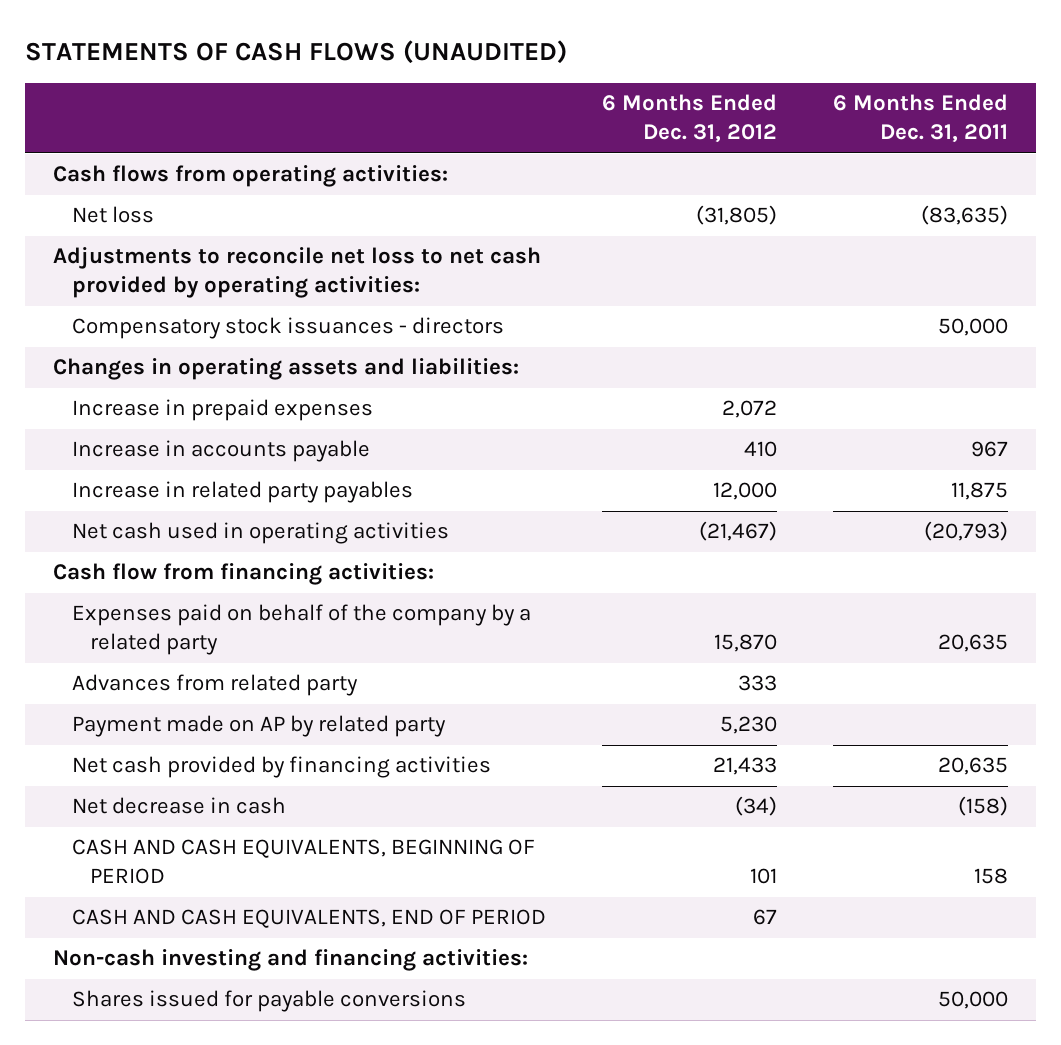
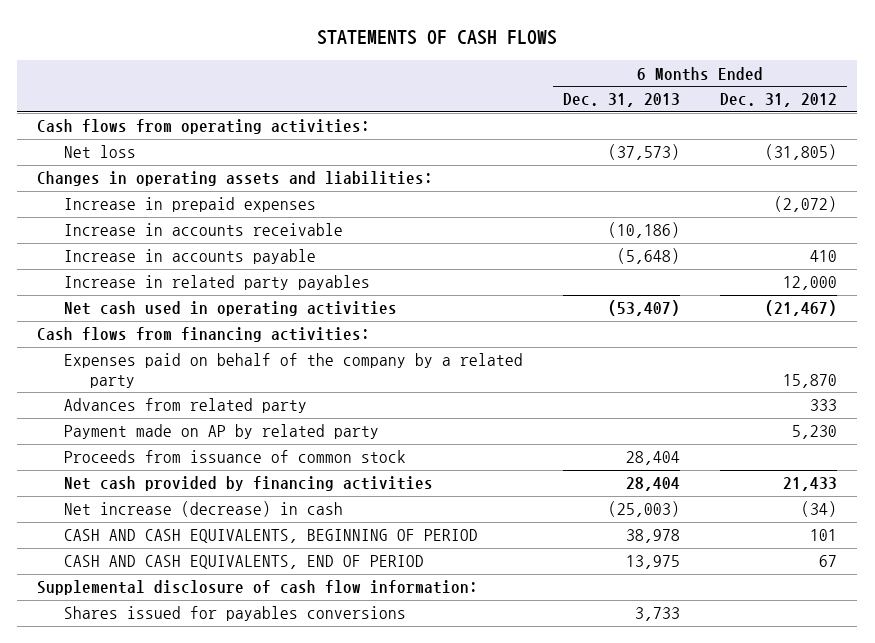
- STATEMENTS OF CASH FLOWS (UNAUDITED)
+ STATEMENTS OF CASH FLOWS
- | 6 Months Ended Dec. 31, 2012 | 6 Months Ended Dec. 31, 2011
+ | 6 Months Ended Dec. 31, 2013 | 6 Months Ended Dec. 31, 2012
- Adjustments to reconcile net loss to net cash provided by operating activities:
- Compensatory stock issuances - directors | | 50,000
- Increase in prepaid expenses | 2,072 |
+ Increase in prepaid expenses | | (2,072)
+ Increase in accounts receivable | (10,186) |
- Cash flow from financing activities:
+ Cash flows from financing activities:
+ Proceeds from issuance of common stock | 28,404 |
- Net decrease in cash | (34) | (158)
+ Net increase (decrease) in cash | (25,003) | (34)
- Non-cash investing and financing activities:
- Shares issued for payable conversions | | 50,000
+ Supplemental disclosure of cash flow information:
+ Shares issued for payables conversions | 3,733 |

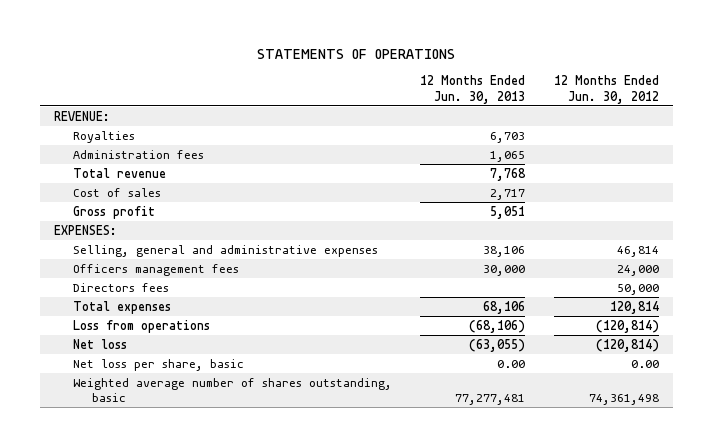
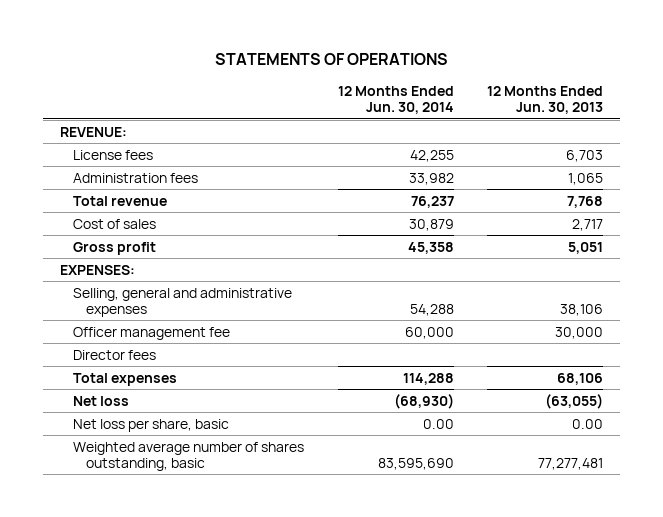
- | 12 Months Ended Jun. 30, 2013 | 12 Months Ended Jun. 30, 2012
+ | 12 Months Ended Jun. 30, 2014 | 12 Months Ended Jun. 30, 2013
- Royalties | 6,703 |
+ License fees | 42,255 | 6,703
- Officers management fees | 30,000 | 24,000
- Directors fees | | 50,000
+ Officer management fee | 60,000 | 30,000
+ Director fees
- Loss from operations | (68,106) | (120,814)

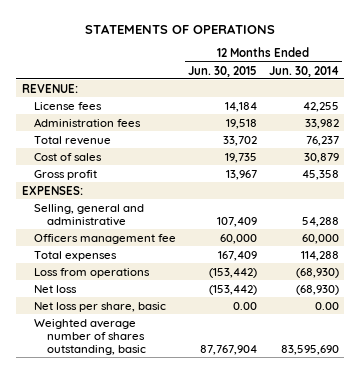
- | 12 Months Ended Jun. 30, 2014 | 12 Months Ended Jun. 30, 2013
+ | 12 Months Ended Jun. 30, 2015 | 12 Months Ended Jun. 30, 2014
- Selling, general and administrative expenses | 54,288 | 38,106
- Officer management fee | 60,000 | 30,000
- Director fees
+ Selling, general and administrative | 107,409 | 54,288
+ Officers management fee | 60,000 | 60,000
+ Loss from operations | (153,442) | (68,930)

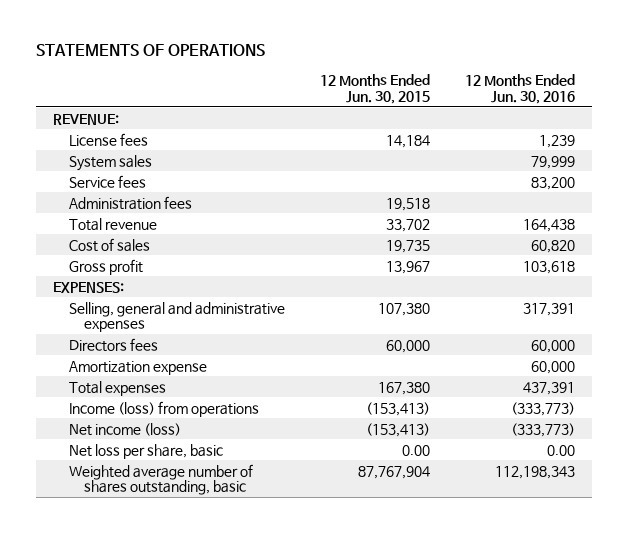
- | 12 Months Ended Jun. 30, 2015 | 12 Months Ended Jun. 30, 2014
+ | 12 Months Ended Jun. 30, 2015 | 12 Months Ended Jun. 30, 2016
+ System sales | | 79,999
+ Service fees | | 83,200
- Selling, general and administrative | 107,409 | 54,288
- Officers management fee | 60,000 | 60,000
- Total expenses | 167,409 | 114,288
- Loss from operations | (153,442) | (68,930)
- Net loss | (153,442) | (68,930)
+ Selling, general and administrative expenses | 107,380 | 317,391
+ Directors fees | 60,000 | 60,000
+ Amortization expense | | 60,000
+ Total expenses | 167,380 | 437,391
+ Income (loss) from operations | (153,413) | (333,773)
+ Net income (loss) | (153,413) | (333,773)

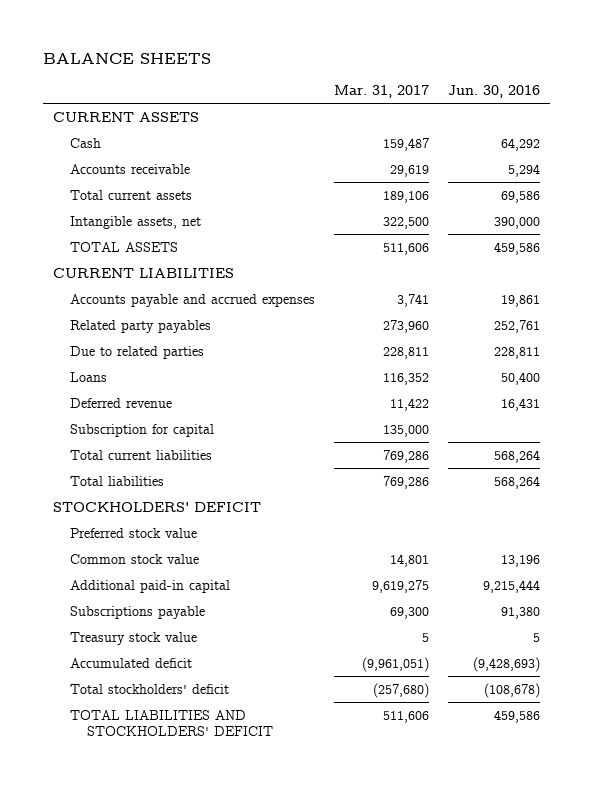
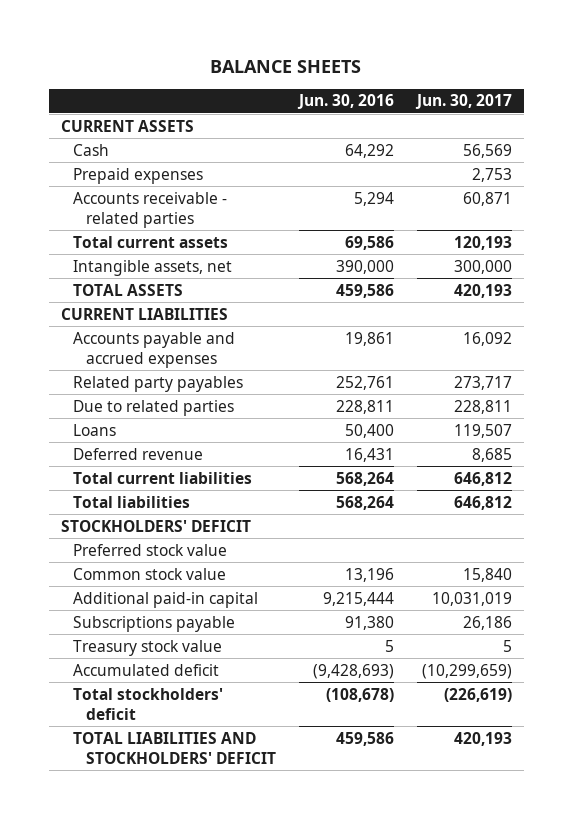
- | Mar. 31, 2017 | Jun. 30, 2016
+ | Jun. 30, 2016 | Jun. 30, 2017
- Accounts receivable | 29,619 | 5,294
+ Prepaid expenses | | 2,753
+ Accounts receivable - related parties | 5,294 | 60,871
- Subscription for capital | 135,000 |

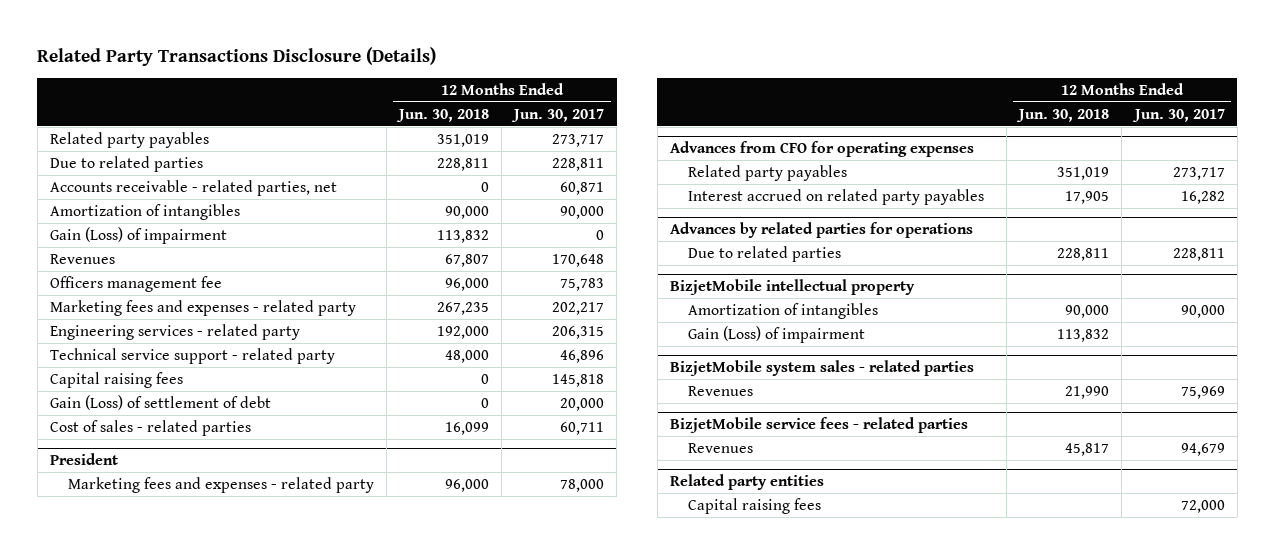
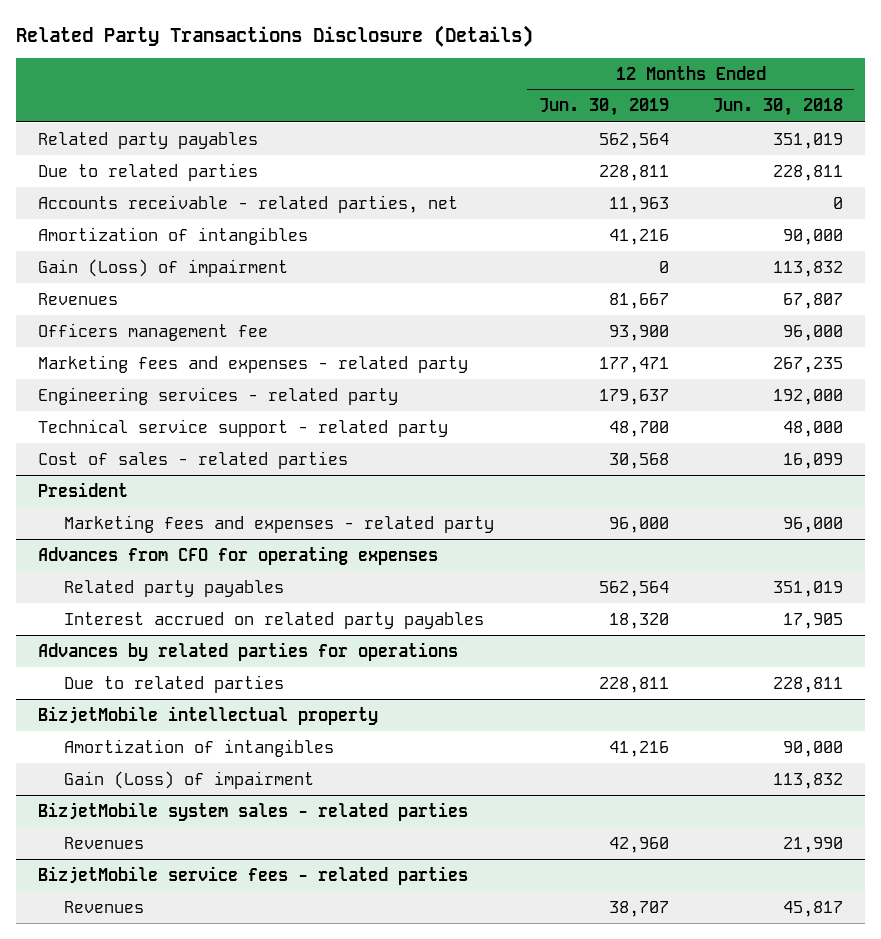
- | 12 Months Ended Jun. 30, 2018 | 12 Months Ended Jun. 30, 2017
+ | 12 Months Ended Jun. 30, 2019 | 12 Months Ended Jun. 30, 2018
- Capital raising fees | 0 | 145,818
- Gain (Loss) of settlement of debt | 0 | 20,000
- Related party entities
- Capital raising fees | | 72,000

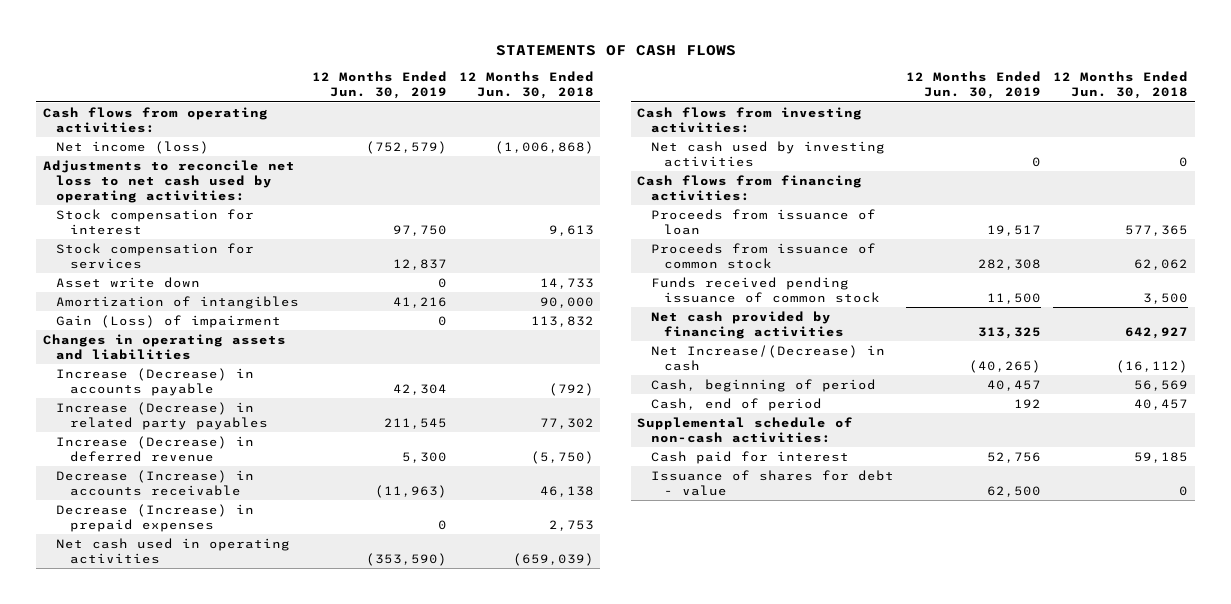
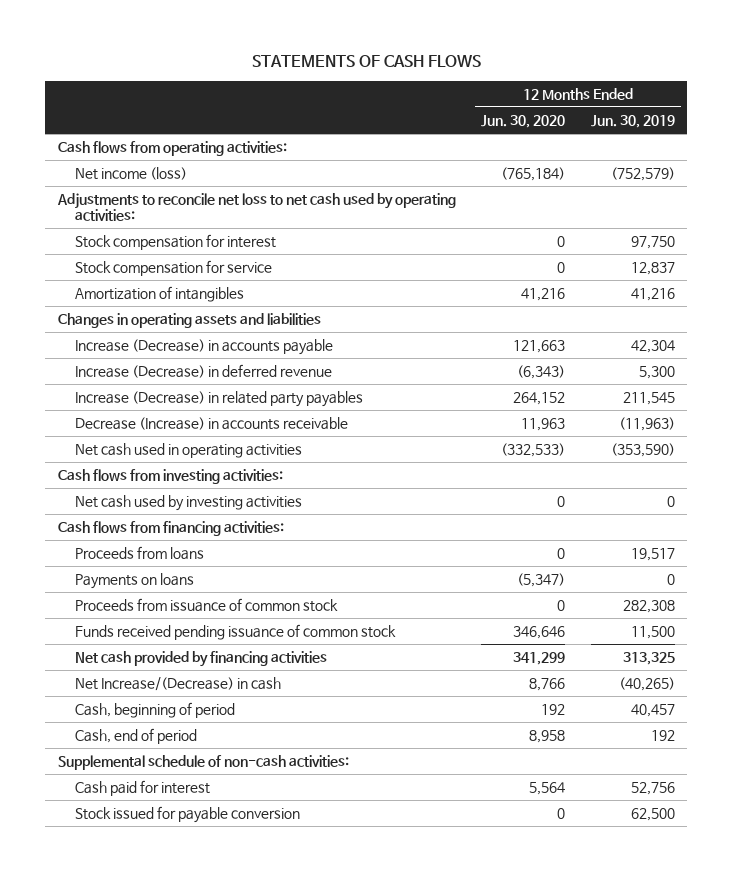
- | 12 Months Ended Jun. 30, 2019 | 12 Months Ended Jun. 30, 2018
+ | 12 Months Ended Jun. 30, 2020 | 12 Months Ended Jun. 30, 2019
- Stock compensation for services | 12,837 |
- Asset write down | 0 | 14,733
+ Stock compensation for service | 0 | 12,837
- Gain (Loss) of impairment | 0 | 113,832
moved down: Increase (Decrease) in related party payables | 264,152 | 211,545
- Decrease (Increase) in prepaid expenses | 0 | 2,753
- Proceeds from issuance of loan | 19,517 | 577,365
+ Proceeds from loans | 0 | 19,517
+ Payments on loans | (5,347) | 0
- Issuance of shares for debt - value | 62,500 | 0
+ Stock issued for payable conversion | 0 | 62,500

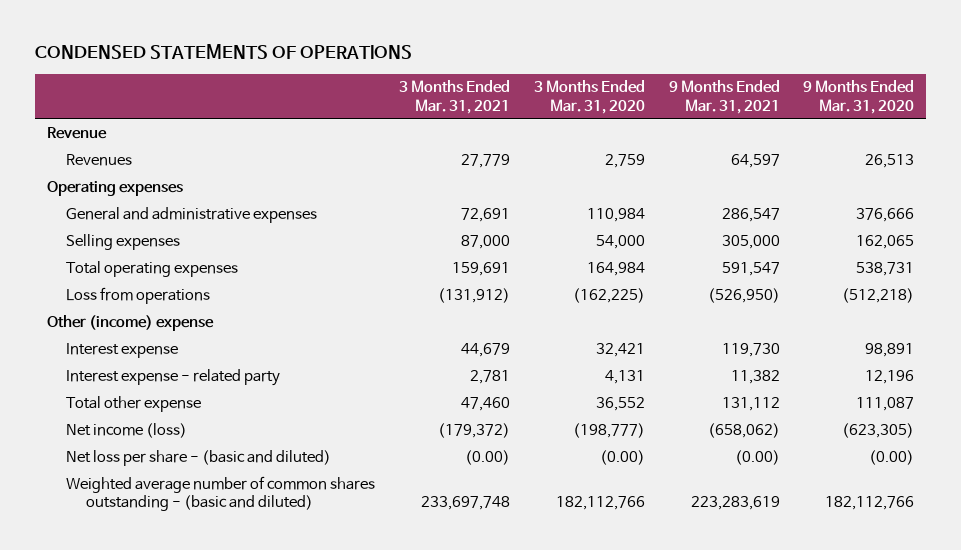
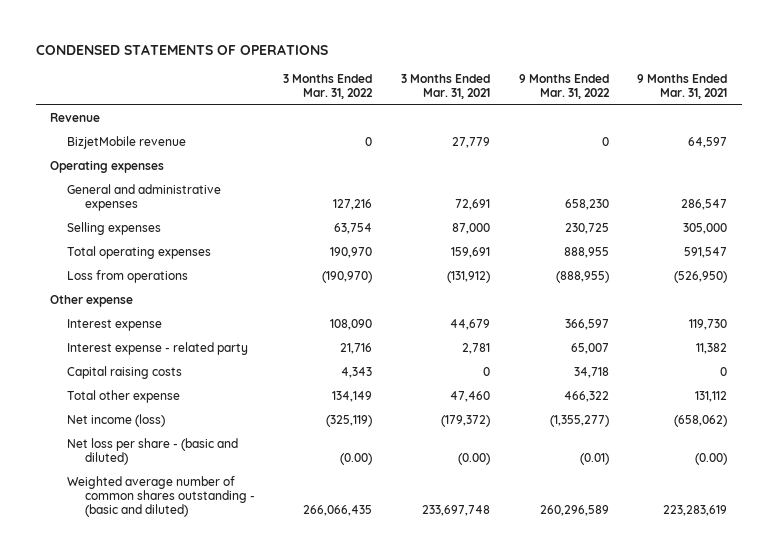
- | 3 Months Ended Mar. 31, 2021 | 3 Months Ended Mar. 31, 2020 | 9 Months Ended Mar. 31, 2021 | 9 Months Ended Mar. 31, 2020
+ | 3 Months Ended Mar. 31, 2022 | 3 Months Ended Mar. 31, 2021 | 9 Months Ended Mar. 31, 2022 | 9 Months Ended Mar. 31, 2021
- Revenues | 27,779 | 2,759 | 64,597 | 26,513
+ BizjetMobile revenue | 0 | 27,779 | 0 | 64,597
- Other (income) expense
+ Other expense
+ Capital raising costs | 4,343 | 0 | 34,718 | 0

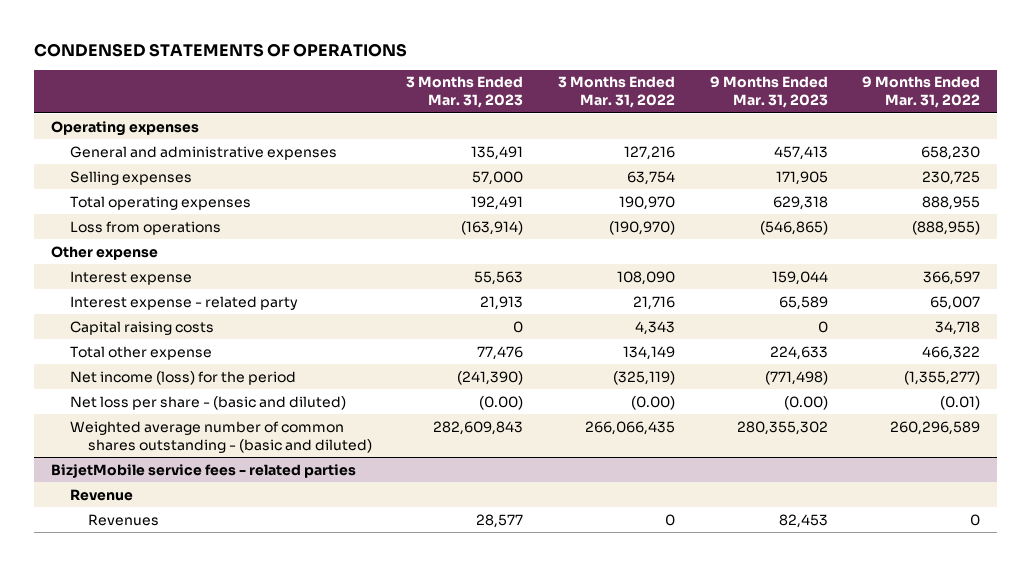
- | 3 Months Ended Mar. 31, 2022 | 3 Months Ended Mar. 31, 2021 | 9 Months Ended Mar. 31, 2022 | 9 Months Ended Mar. 31, 2021
+ | 3 Months Ended Mar. 31, 2023 | 3 Months Ended Mar. 31, 2022 | 9 Months Ended Mar. 31, 2023 | 9 Months Ended Mar. 31, 2022
- Revenue
- BizjetMobile revenue | 0 | 27,779 | 0 | 64,597
- Net income (loss) | (325,119) | (179,372) | (1,355,277) | (658,062)
+ Net income (loss) for the period | (241,390) | (325,119) | (771,498) | (1,355,277)
+ BizjetMobile service fees - related parties
+ Revenue
+ Revenues | 28,577 | 0 | 82,453 | 0

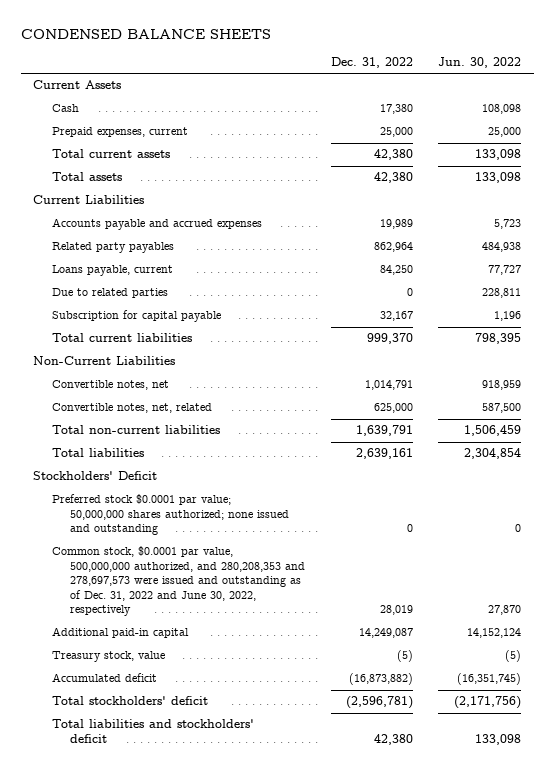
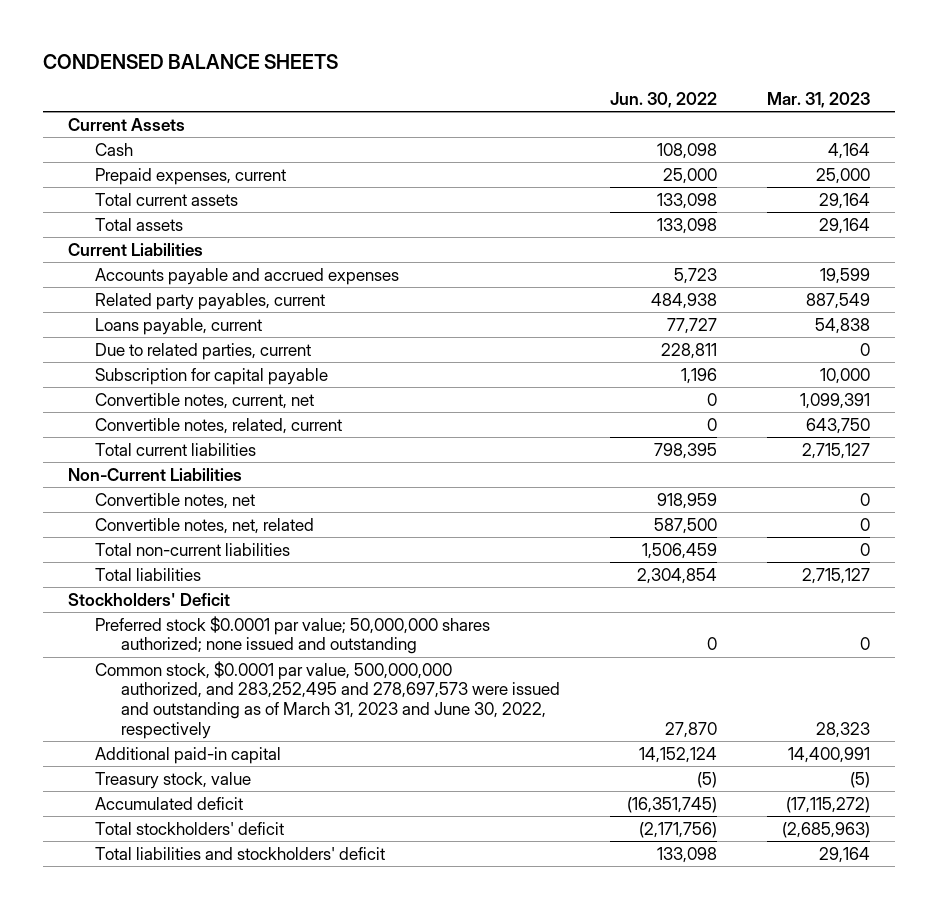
- | Dec. 31, 2022 | Jun. 30, 2022
+ | Jun. 30, 2022 | Mar. 31, 2023
- Related party payables | 862,964 | 484,938
+ Related party payables, current | 484,938 | 887,549
- Due to related parties | 0 | 228,811
+ Due to related parties, current | 228,811 | 0
+ Convertible notes, current, net | 0 | 1,099,391
+ Convertible notes, related, current | 0 | 643,750
- Common stock, $0.0001 par value, 500,000,000 authorized, and 280,208,353 and 278,697,573 were issued and outstanding as of Dec. 31, 2022 and June 30, 2022, respectively | 28,019 | 27,870
+ Common stock, $0.0001 par value, 500,000,000 authorized, and 283,252,495 and 278,697,573 were issued and outstanding as of March 31, 2023 and June 30, 2022, respectively | 27,870 | 28,323

